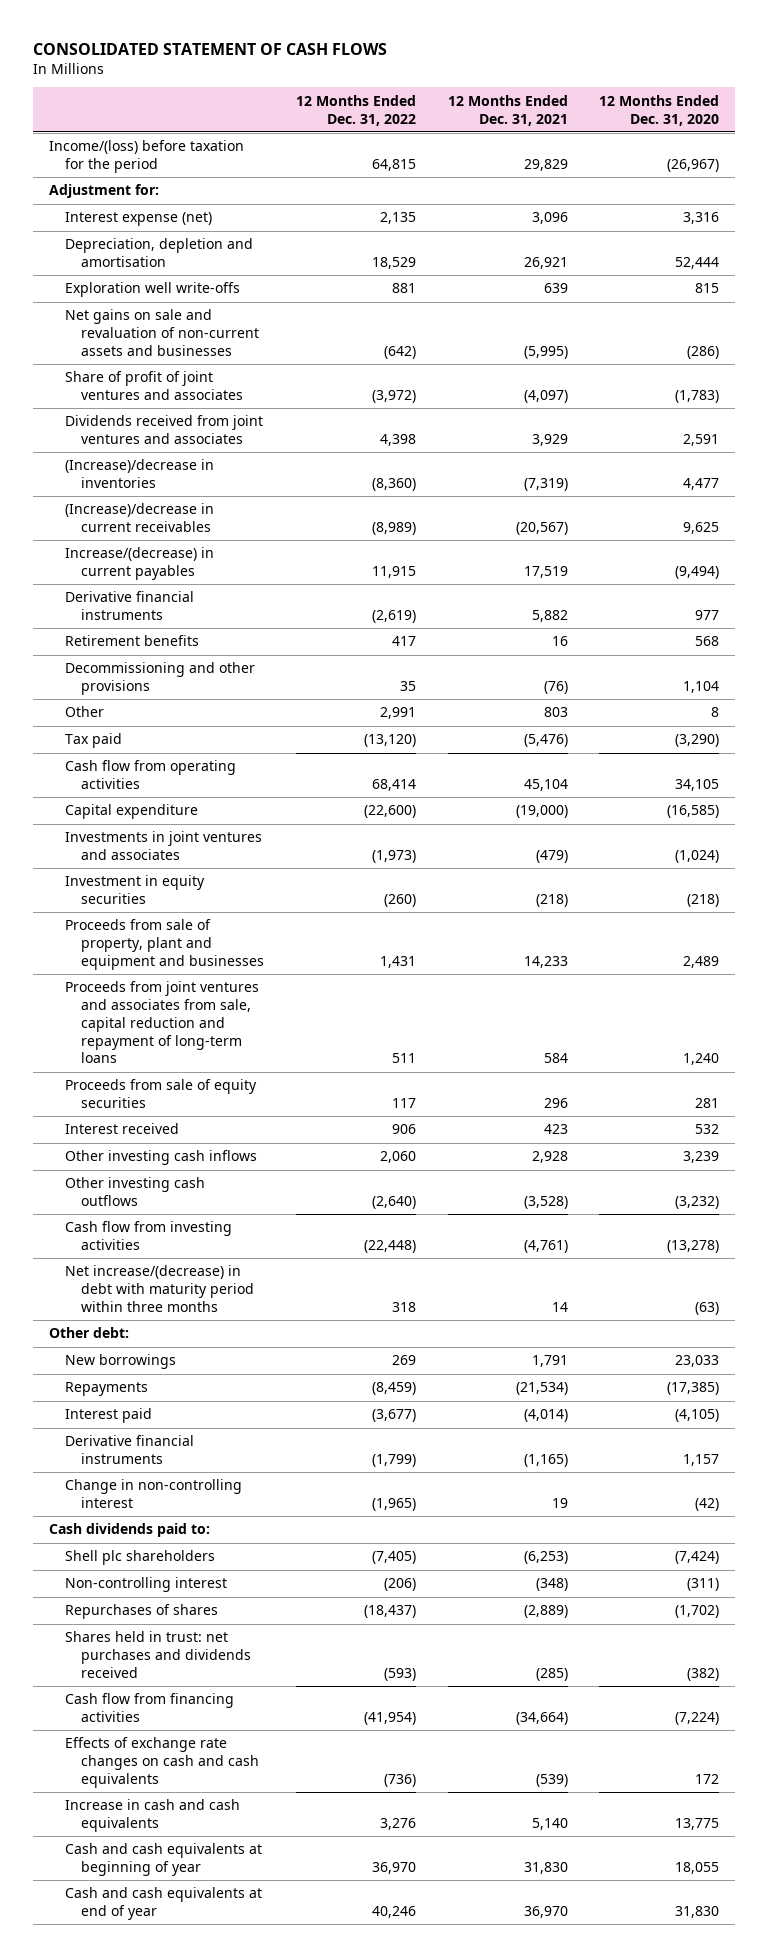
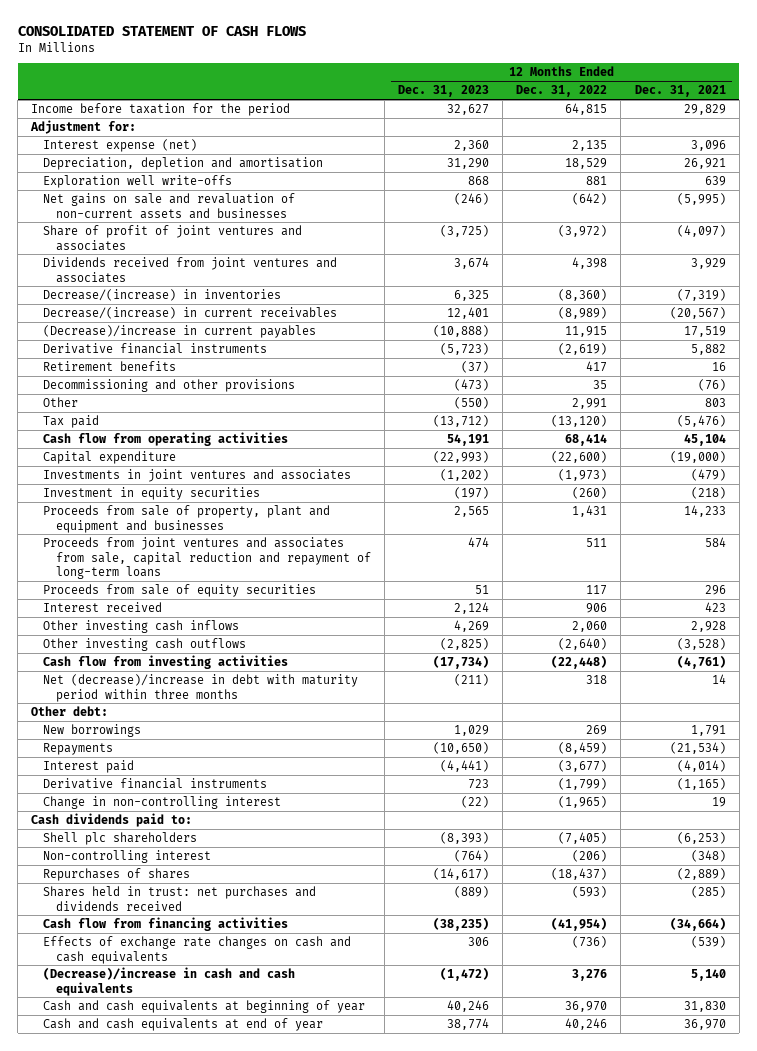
- | 12 Months Ended Dec. 31, 2022 | 12 Months Ended Dec. 31, 2021 | 12 Months Ended Dec. 31, 2020
+ | 12 Months Ended Dec. 31, 2023 | 12 Months Ended Dec. 31, 2022 | 12 Months Ended Dec. 31, 2021
- Income/(loss) before taxation for the period | 64,815 | 29,829 | (26,967)
+ Income before taxation for the period | 32,627 | 64,815 | 29,829
- (Increase)/decrease in inventories | (8,360) | (7,319) | 4,477
- (Increase)/decrease in current receivables | (8,989) | (20,567) | 9,625
- Increase/(decrease) in current payables | 11,915 | 17,519 | (9,494)
+ Decrease/(increase) in inventories | 6,325 | (8,360) | (7,319)
+ Decrease/(increase) in current receivables | 12,401 | (8,989) | (20,567)
+ (Decrease)/increase in current payables | (10,888) | 11,915 | 17,519
- Net increase/(decrease) in debt with maturity period within three months | 318 | 14 | (63)
+ Net (decrease)/increase in debt with maturity period within three months | (211) | 318 | 14
- Increase in cash and cash equivalents | 3,276 | 5,140 | 13,775
+ (Decrease)/increase in cash and cash equivalents | (1,472) | 3,276 | 5,140

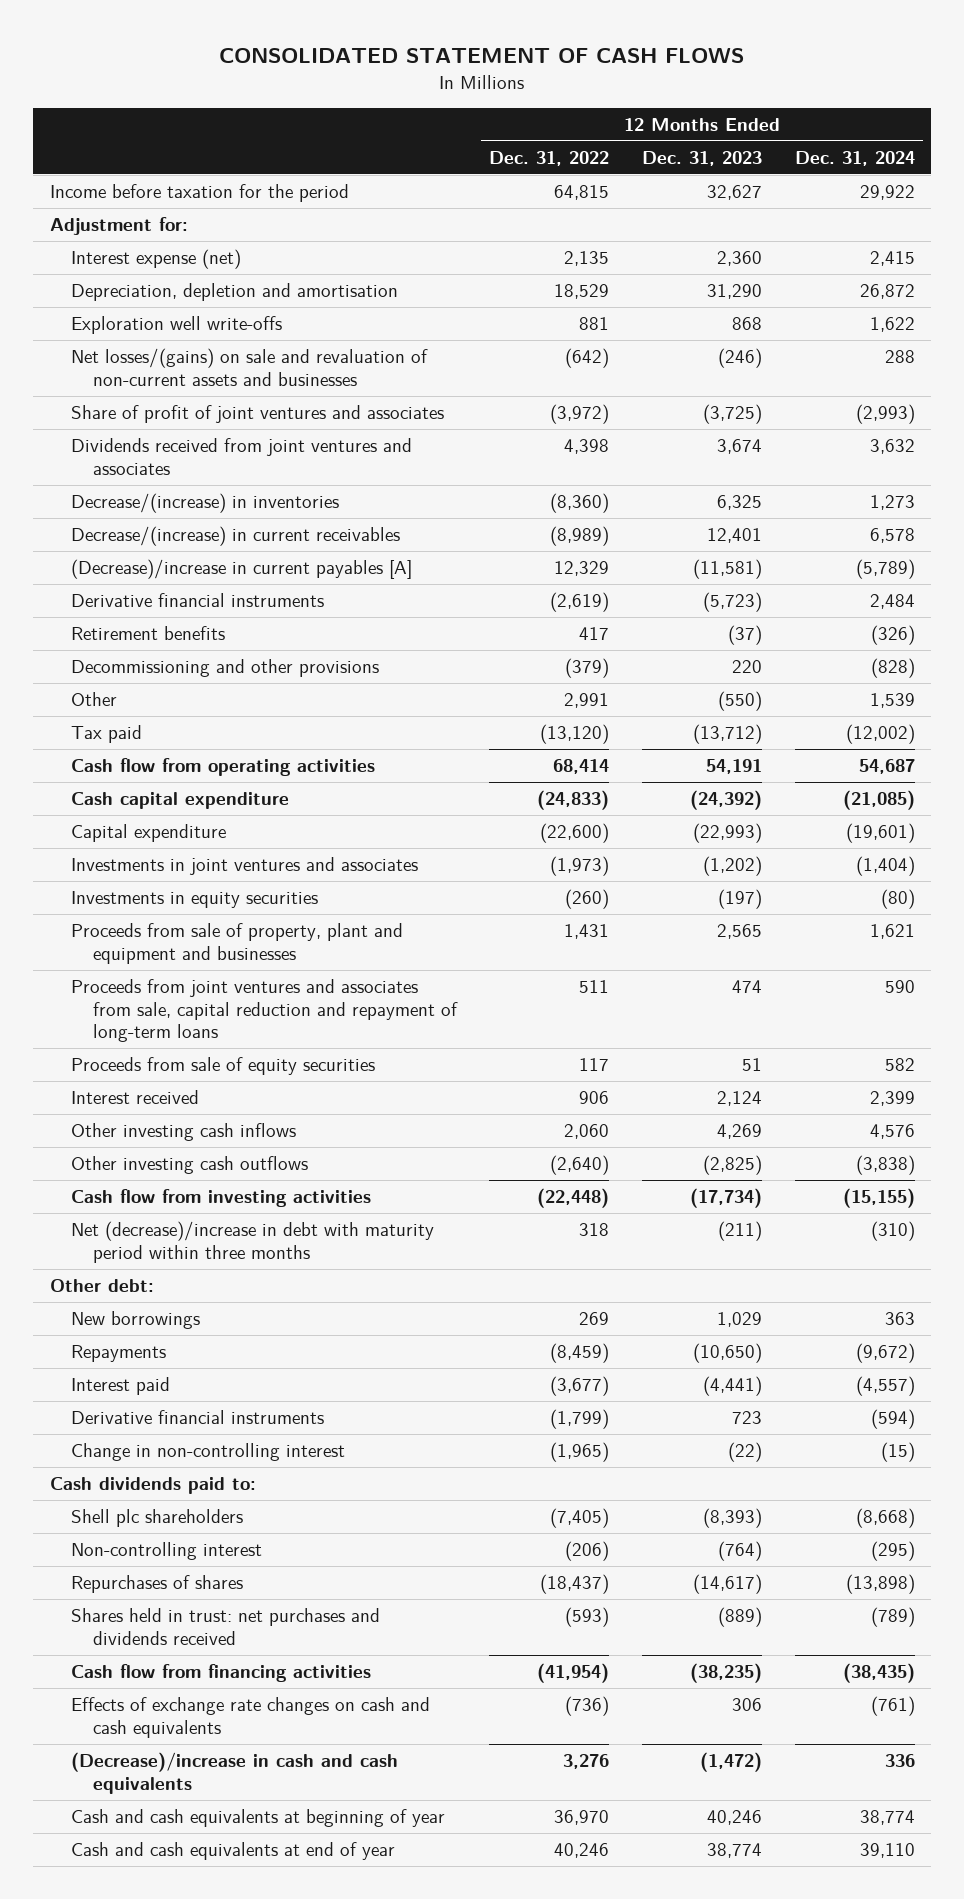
- | 12 Months Ended Dec. 31, 2023 | 12 Months Ended Dec. 31, 2022 | 12 Months Ended Dec. 31, 2021
+ | 12 Months Ended Dec. 31, 2022 | 12 Months Ended Dec. 31, 2023 | 12 Months Ended Dec. 31, 2024
- Net gains on sale and revaluation of non-current assets and businesses | (246) | (642) | (5,995)
+ Net losses/(gains) on sale and revaluation of non-current assets and businesses | (642) | (246) | 288
- (Decrease)/increase in current payables | (10,888) | 11,915 | 17,519
+ (Decrease)/increase in current payables [A] | 12,329 | (11,581) | (5,789)
- Decommissioning and other provisions | (473) | 35 | (76)
+ Decommissioning and other provisions | (379) | 220 | (828)
+ Cash capital expenditure | (24,833) | (24,392) | (21,085)
- Investment in equity securities | (197) | (260) | (218)
+ Investments in equity securities | (260) | (197) | (80)

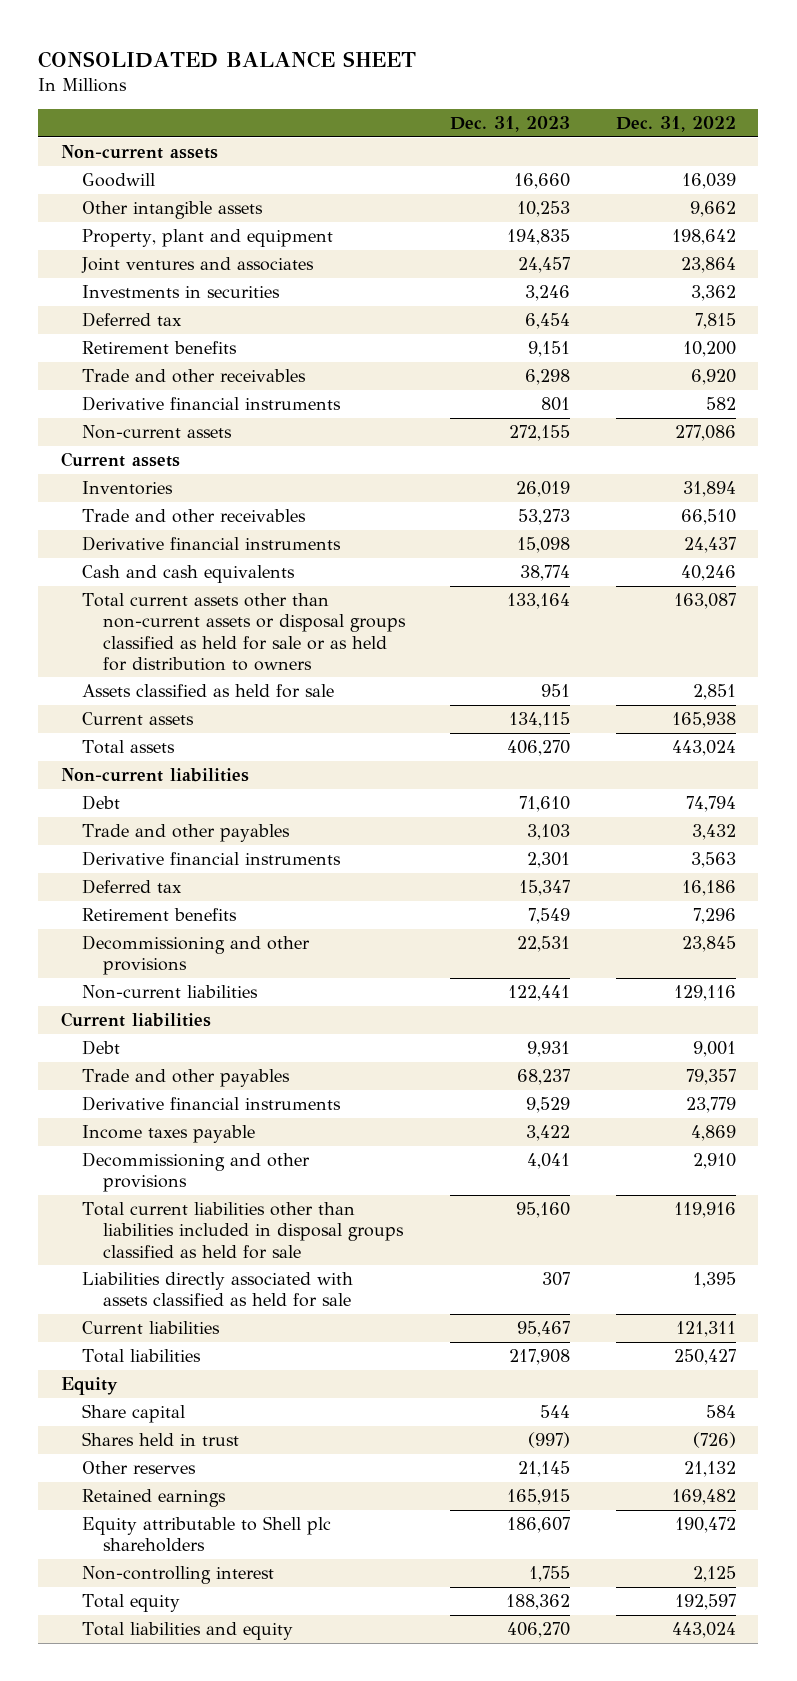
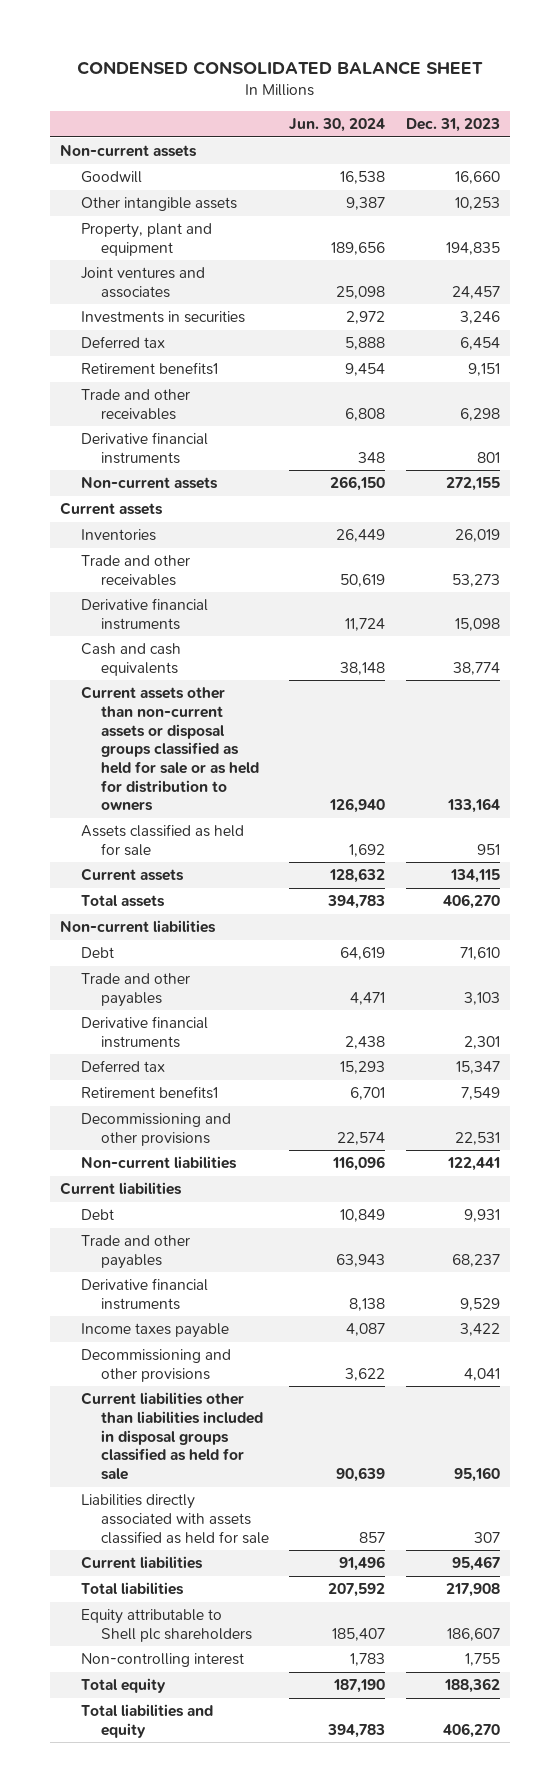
- CONSOLIDATED BALANCE SHEET
+ CONDENSED CONSOLIDATED BALANCE SHEET
- | Dec. 31, 2023 | Dec. 31, 2022
+ | Jun. 30, 2024 | Dec. 31, 2023
- Retirement benefits | 9,151 | 10,200
+ Retirement benefits1 | 9,454 | 9,151
- Total current assets other than non-current assets or disposal groups classified as held for sale or as held for distribution to owners | 133,164 | 163,087
+ Current assets other than non-current assets or disposal groups classified as held for sale or as held for distribution to owners | 126,940 | 133,164
- Retirement benefits | 7,549 | 7,296
+ Retirement benefits1 | 6,701 | 7,549
- Total current liabilities other than liabilities included in disposal groups classified as held for sale | 95,160 | 119,916
+ Current liabilities other than liabilities included in disposal groups classified as held for sale | 90,639 | 95,160
- Equity
- Share capital | 544 | 584
- Shares held in trust | (997) | (726)
- Other reserves | 21,145 | 21,132
- Retained earnings | 165,915 | 169,482

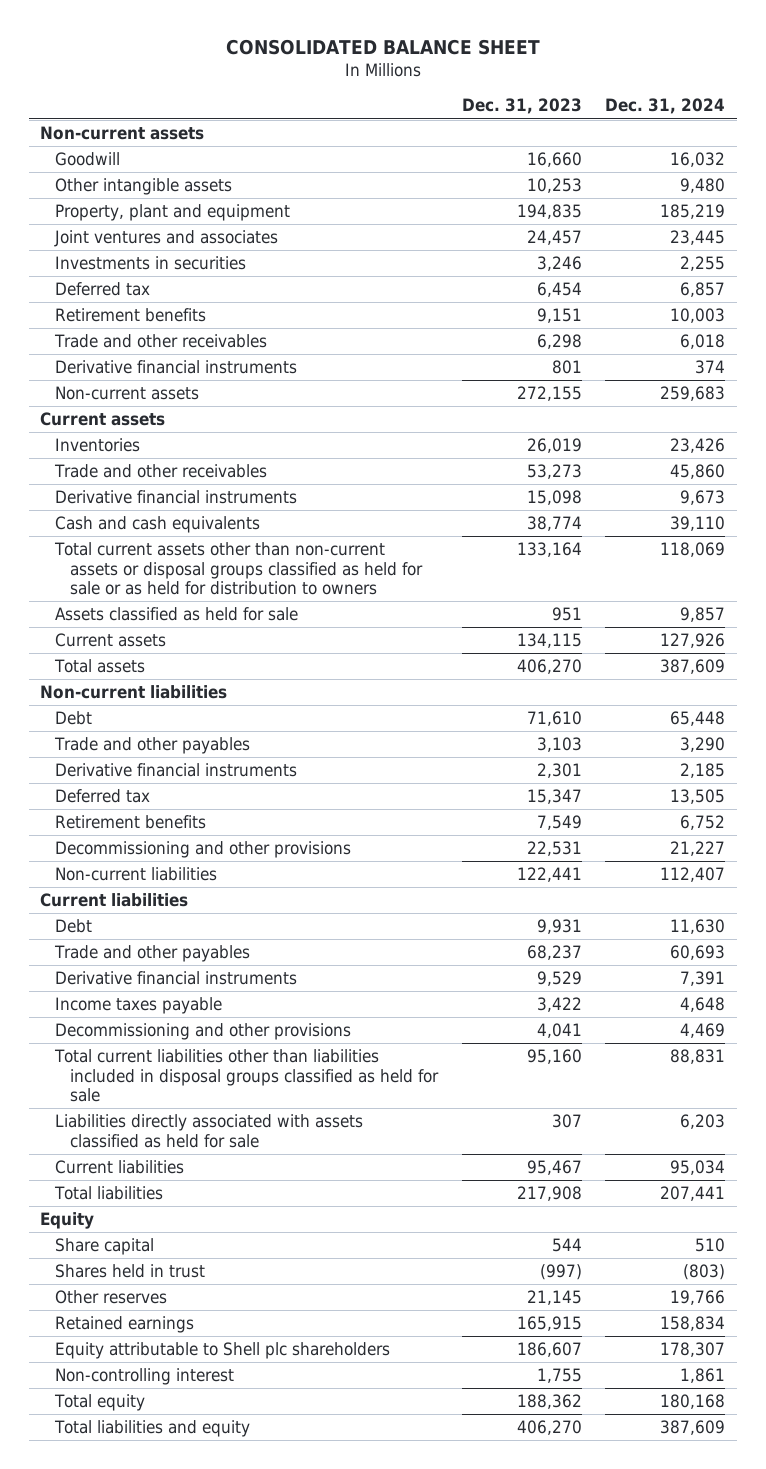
- CONDENSED CONSOLIDATED BALANCE SHEET
+ CONSOLIDATED BALANCE SHEET
- | Jun. 30, 2024 | Dec. 31, 2023
+ | Dec. 31, 2023 | Dec. 31, 2024
- Retirement benefits1 | 9,454 | 9,151
+ Retirement benefits | 9,151 | 10,003
- Current assets other than non-current assets or disposal groups classified as held for sale or as held for distribution to owners | 126,940 | 133,164
+ Total current assets other than non-current assets or disposal groups classified as held for sale or as held for distribution to owners | 133,164 | 118,069
- Retirement benefits1 | 6,701 | 7,549
+ Retirement benefits | 7,549 | 6,752
- Current liabilities other than liabilities included in disposal groups classified as held for sale | 90,639 | 95,160
+ Total current liabilities other than liabilities included in disposal groups classified as held for sale | 95,160 | 88,831
+ Equity
+ Share capital | 544 | 510
+ Shares held in trust | (997) | (803)
+ Other reserves | 21,145 | 19,766
+ Retained earnings | 165,915 | 158,834

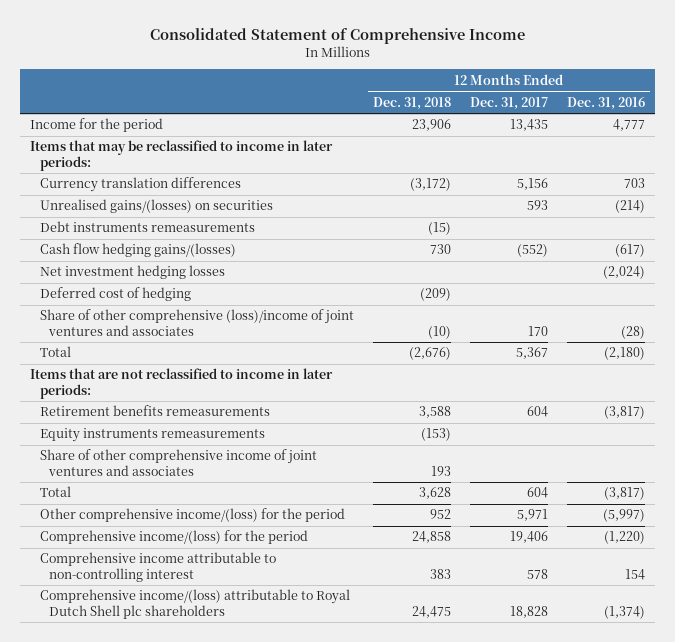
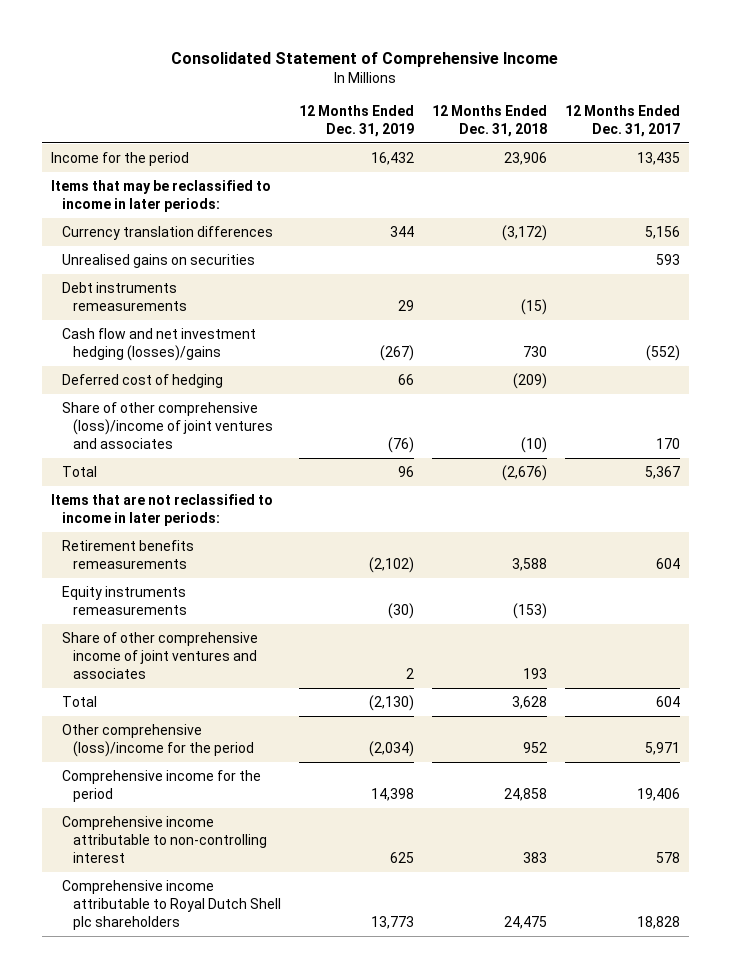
- | 12 Months Ended Dec. 31, 2018 | 12 Months Ended Dec. 31, 2017 | 12 Months Ended Dec. 31, 2016
+ | 12 Months Ended Dec. 31, 2019 | 12 Months Ended Dec. 31, 2018 | 12 Months Ended Dec. 31, 2017
- Unrealised gains/(losses) on securities | | 593 | (214)
+ Unrealised gains on securities | | | 593
- Cash flow hedging gains/(losses) | 730 | (552) | (617)
- Net investment hedging losses | | | (2,024)
+ Cash flow and net investment hedging (losses)/gains | (267) | 730 | (552)
- Other comprehensive income/(loss) for the period | 952 | 5,971 | (5,997)
- Comprehensive income/(loss) for the period | 24,858 | 19,406 | (1,220)
+ Other comprehensive (loss)/income for the period | (2,034) | 952 | 5,971
+ Comprehensive income for the period | 14,398 | 24,858 | 19,406
- Comprehensive income/(loss) attributable to Royal Dutch Shell plc shareholders | 24,475 | 18,828 | (1,374)
+ Comprehensive income attributable to Royal Dutch Shell plc shareholders | 13,773 | 24,475 | 18,828

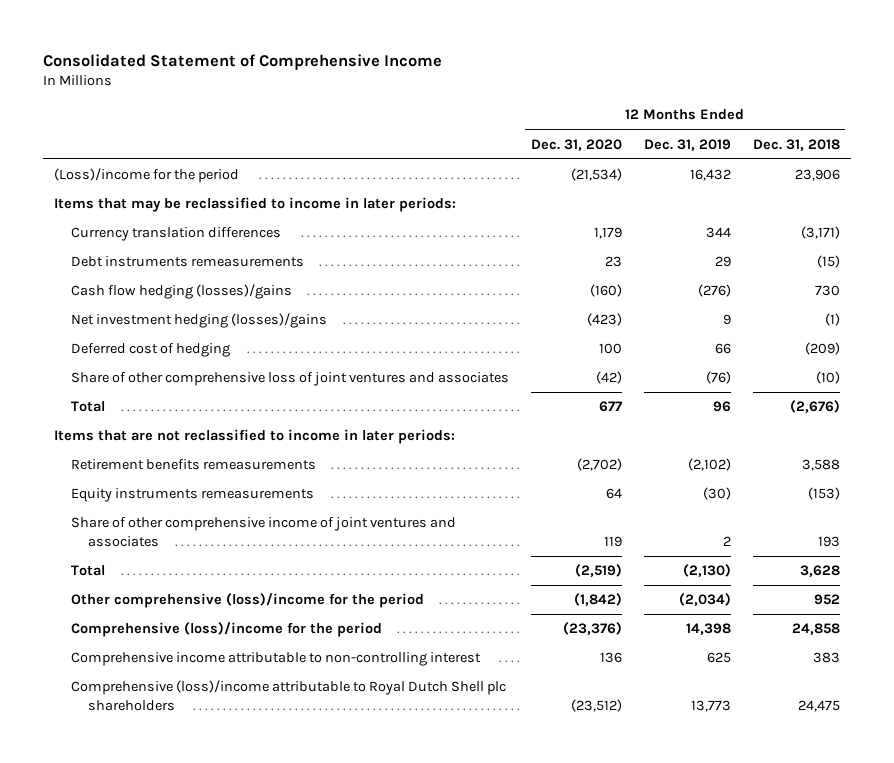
- | 12 Months Ended Dec. 31, 2019 | 12 Months Ended Dec. 31, 2018 | 12 Months Ended Dec. 31, 2017
+ | 12 Months Ended Dec. 31, 2020 | 12 Months Ended Dec. 31, 2019 | 12 Months Ended Dec. 31, 2018
- Income for the period | 16,432 | 23,906 | 13,435
+ (Loss)/income for the period | (21,534) | 16,432 | 23,906
- Currency translation differences | 344 | (3,172) | 5,156
- Unrealised gains on securities | | | 593
+ Currency translation differences | 1,179 | 344 | (3,171)
- Cash flow and net investment hedging (losses)/gains | (267) | 730 | (552)
+ Cash flow hedging (losses)/gains | (160) | (276) | 730
+ Net investment hedging (losses)/gains | (423) | 9 | (1)
- Share of other comprehensive (loss)/income of joint ventures and associates | (76) | (10) | 170
+ Share of other comprehensive loss of joint ventures and associates | (42) | (76) | (10)
- Comprehensive income for the period | 14,398 | 24,858 | 19,406
+ Comprehensive (loss)/income for the period | (23,376) | 14,398 | 24,858
- Comprehensive income attributable to Royal Dutch Shell plc shareholders | 13,773 | 24,475 | 18,828
+ Comprehensive (loss)/income attributable to Royal Dutch Shell plc shareholders | (23,512) | 13,773 | 24,475

